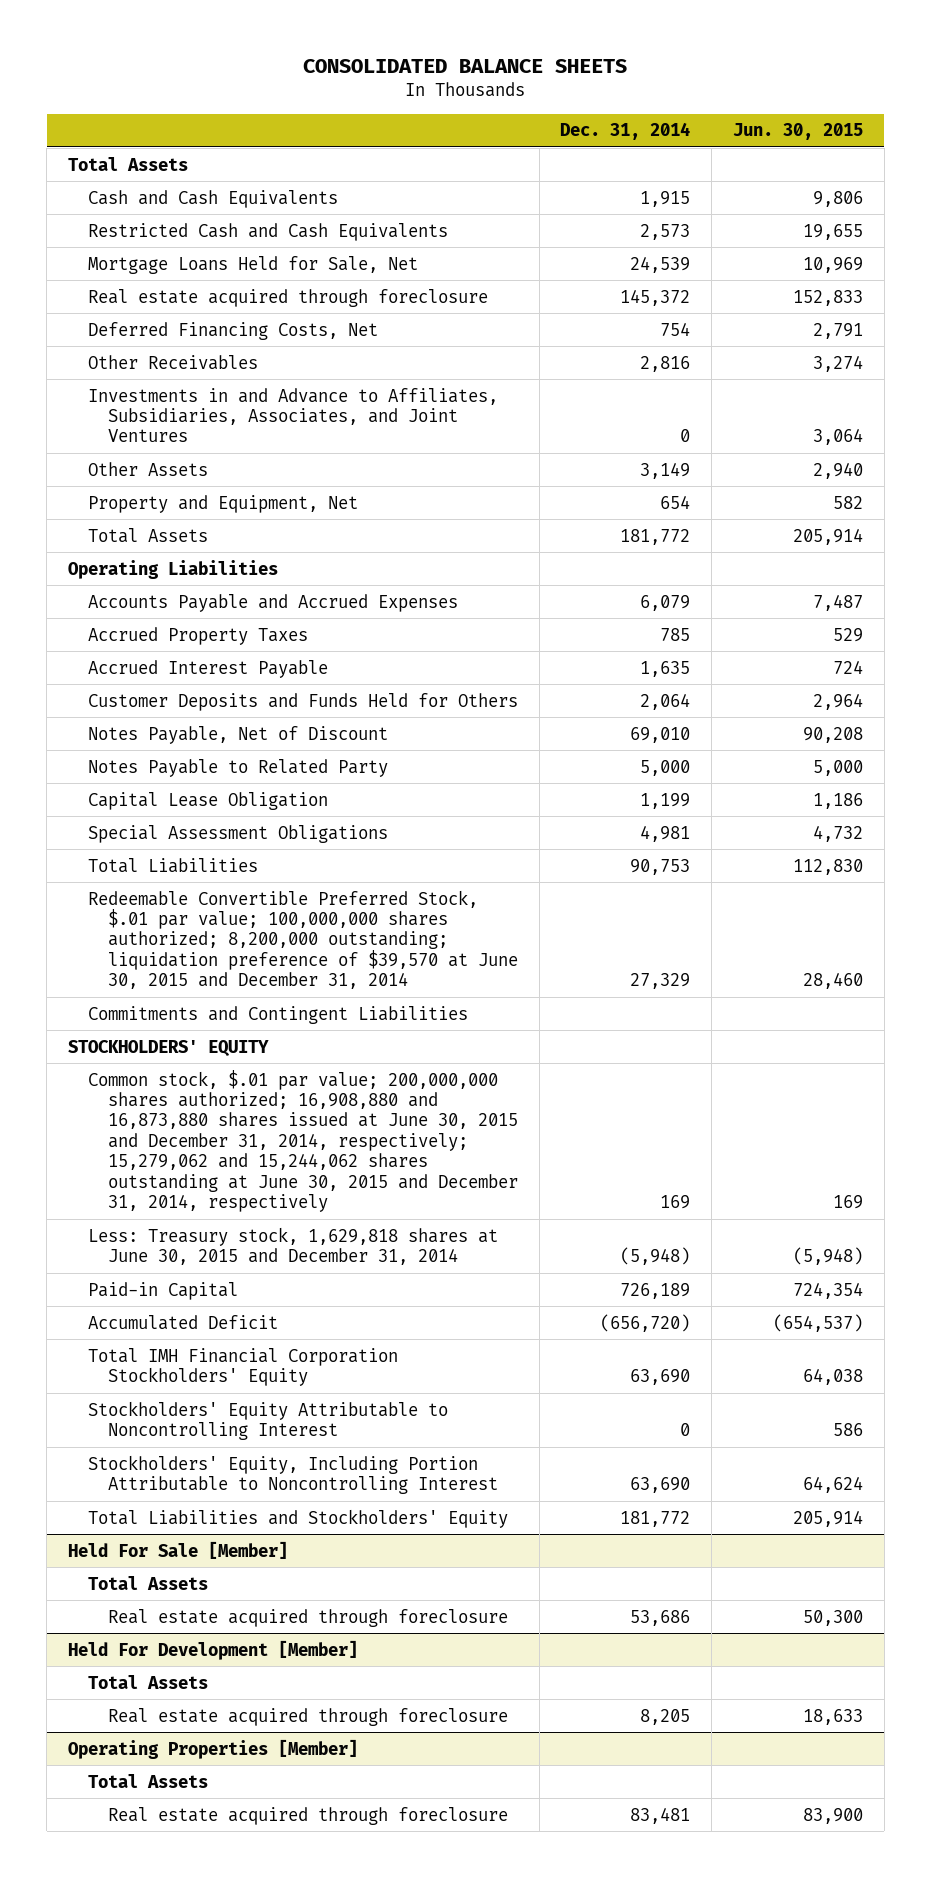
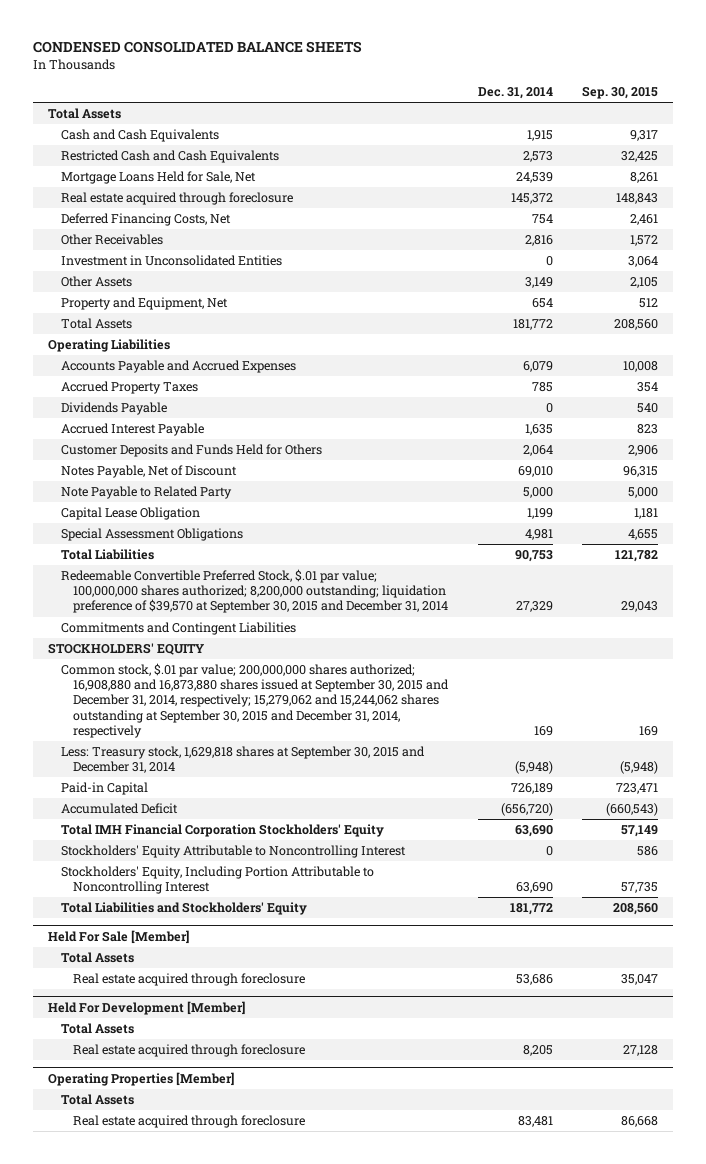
- CONSOLIDATED BALANCE SHEETS
+ CONDENSED CONSOLIDATED BALANCE SHEETS
- | Dec. 31, 2014 | Jun. 30, 2015
+ | Dec. 31, 2014 | Sep. 30, 2015
- Investments in and Advance to Affiliates, Subsidiaries, Associates, and Joint Ventures | 0 | 3,064
+ Investment in Unconsolidated Entities | 0 | 3,064
+ Dividends Payable | 0 | 540
- Notes Payable to Related Party | 5,000 | 5,000
+ Note Payable to Related Party | 5,000 | 5,000
- Redeemable Convertible Preferred Stock, $.01 par value; 100,000,000 shares authorized; 8,200,000 outstanding; liquidation preference of $39,570 at June 30, 2015 and December 31, 2014 | 27,329 | 28,460
+ Redeemable Convertible Preferred Stock, $.01 par value; 100,000,000 shares authorized; 8,200,000 outstanding; liquidation preference of $39,570 at September 30, 2015 and December 31, 2014 | 27,329 | 29,043
- Common stock, $.01 par value; 200,000,000 shares authorized; 16,908,880 and 16,873,880 shares issued at June 30, 2015 and December 31, 2014, respectively; 15,279,062 and 15,244,062 shares outstanding at June 30, 2015 and December 31, 2014, respectively | 169 | 169
- Less: Treasury stock, 1,629,818 shares at June 30, 2015 and December 31, 2014 | (5,948) | (5,948)
+ Common stock, $.01 par value; 200,000,000 shares authorized; 16,908,880 and 16,873,880 shares issued at September 30, 2015 and December 31, 2014, respectively; 15,279,062 and 15,244,062 shares outstanding at September 30, 2015 and December 31, 2014, respectively | 169 | 169
+ Less: Treasury stock, 1,629,818 shares at September 30, 2015 and December 31, 2014 | (5,948) | (5,948)

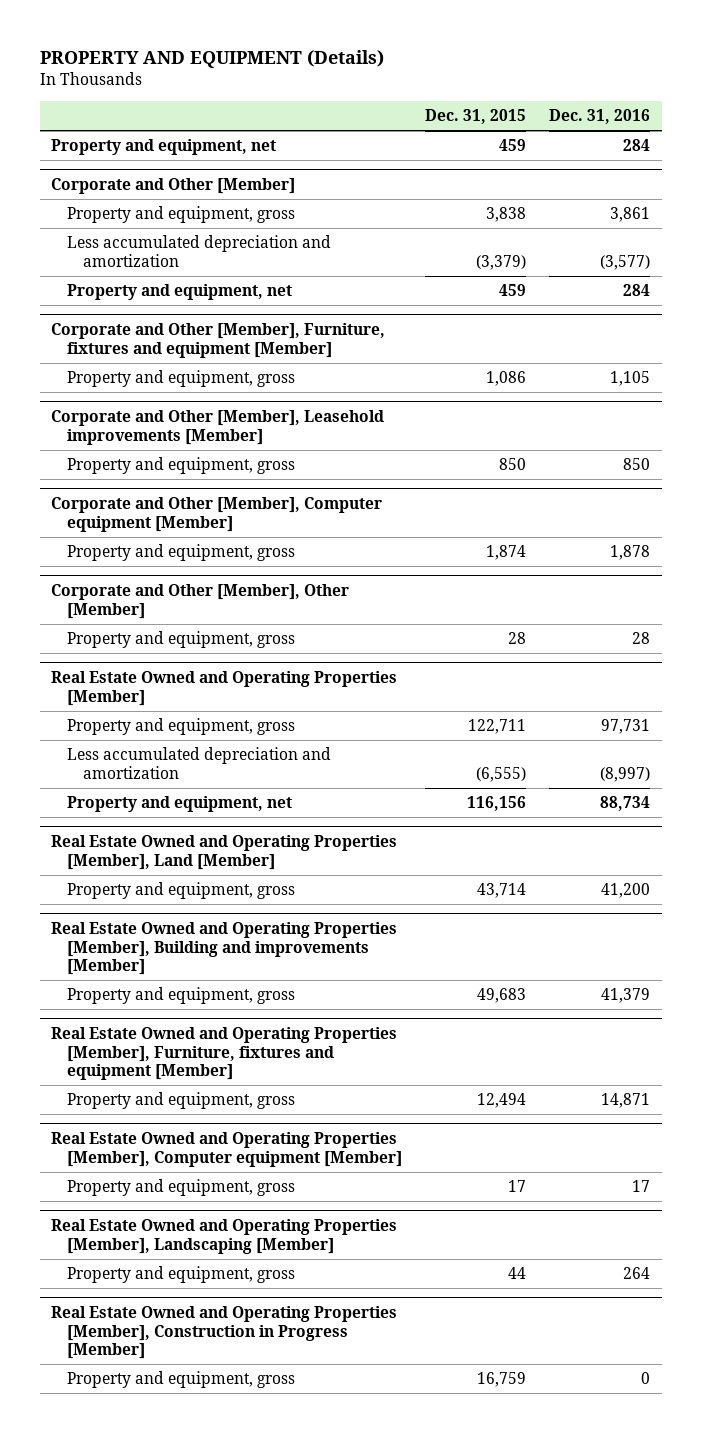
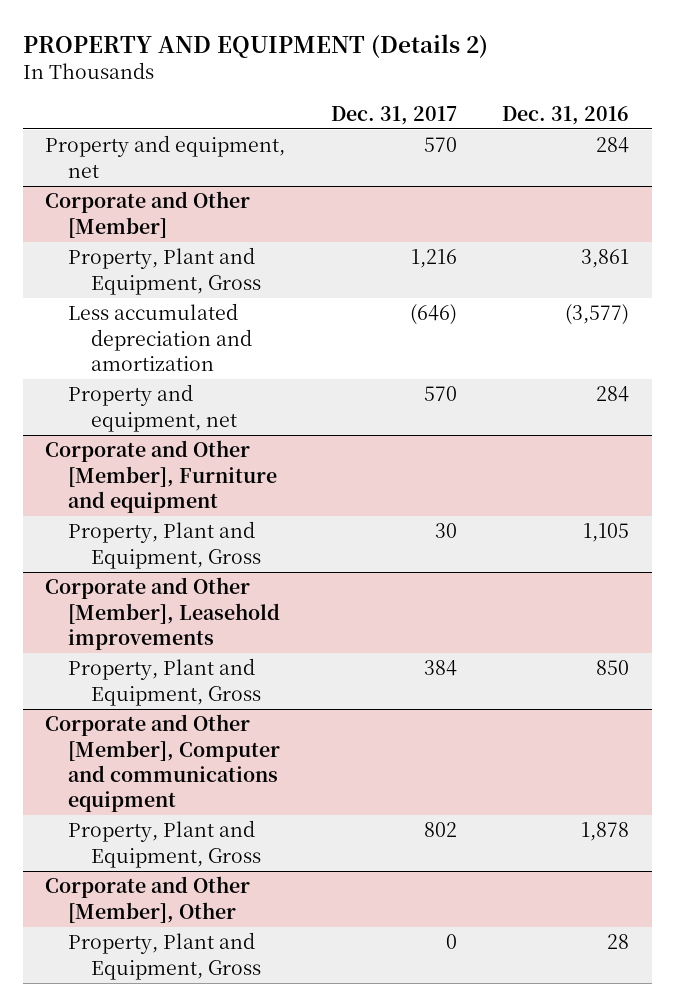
- PROPERTY AND EQUIPMENT (Details)
+ PROPERTY AND EQUIPMENT (Details 2)
- | Dec. 31, 2015 | Dec. 31, 2016
+ | Dec. 31, 2017 | Dec. 31, 2016
@ Corporate and Other [Member]
- Property and equipment, gross | 3,838 | 3,861
+ Property, Plant and Equipment, Gross | 1,216 | 3,861
- Corporate and Other [Member], Furniture, fixtures and equipment [Member]
- Property and equipment, gross | 1,086 | 1,105
- Corporate and Other [Member], Leasehold improvements [Member]
- Property and equipment, gross | 850 | 850
- Corporate and Other [Member], Computer equipment [Member]
- Property and equipment, gross | 1,874 | 1,878
- Corporate and Other [Member], Other [Member]
- Property and equipment, gross | 28 | 28
- Real Estate Owned and Operating Properties [Member]
- Property and equipment, gross | 122,711 | 97,731
- Less accumulated depreciation and amortization | (6,555) | (8,997)
- Property and equipment, net | 116,156 | 88,734
- Real Estate Owned and Operating Properties [Member], Land [Member]
- Property and equipment, gross | 43,714 | 41,200
- Real Estate Owned and Operating Properties [Member], Building and improvements [Member]
- Property and equipment, gross | 49,683 | 41,379
- Real Estate Owned and Operating Properties [Member], Furniture, fixtures and equipment [Member]
- Property and equipment, gross | 12,494 | 14,871
- Real Estate Owned and Operating Properties [Member], Computer equipment [Member]
- Property and equipment, gross | 17 | 17
- Real Estate Owned and Operating Properties [Member], Landscaping [Member]
- Property and equipment, gross | 44 | 264
- Real Estate Owned and Operating Properties [Member], Construction in Progress [Member]
- Property and equipment, gross | 16,759 | 0
+ Corporate and Other [Member], Furniture and equipment
+ Property, Plant and Equipment, Gross | 30 | 1,105
+ Corporate and Other [Member], Leasehold improvements
+ Property, Plant and Equipment, Gross | 384 | 850
+ Corporate and Other [Member], Computer and communications equipment
+ Property, Plant and Equipment, Gross | 802 | 1,878
+ Corporate and Other [Member], Other
+ Property, Plant and Equipment, Gross | 0 | 28

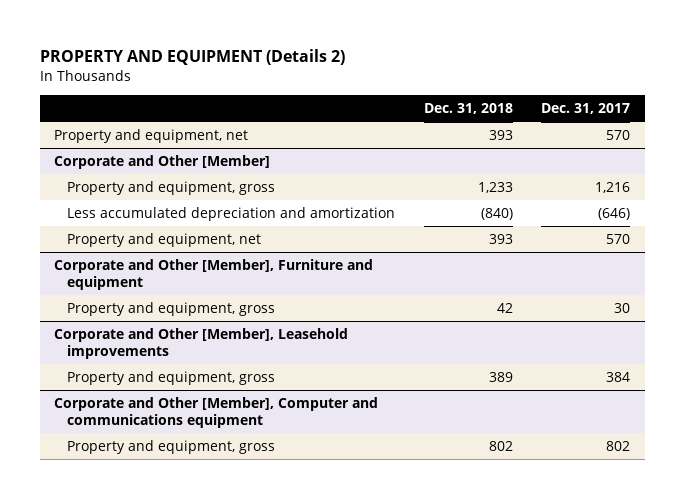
- | Dec. 31, 2017 | Dec. 31, 2016
+ | Dec. 31, 2018 | Dec. 31, 2017
@ Corporate and Other [Member]
- Property, Plant and Equipment, Gross | 1,216 | 3,861
+ Property and equipment, gross | 1,233 | 1,216
@ Corporate and Other [Member], Furniture and equipment
- Property, Plant and Equipment, Gross | 30 | 1,105
+ Property and equipment, gross | 42 | 30
@ Corporate and Other [Member], Leasehold improvements
- Property, Plant and Equipment, Gross | 384 | 850
+ Property and equipment, gross | 389 | 384
@ Corporate and Other [Member], Computer and communications equipment
- Property, Plant and Equipment, Gross | 802 | 1,878
- Corporate and Other [Member], Other
- Property, Plant and Equipment, Gross | 0 | 28
@ Corporate and Other [Member], Computer and communications equipment
+ Property and equipment, gross | 802 | 802

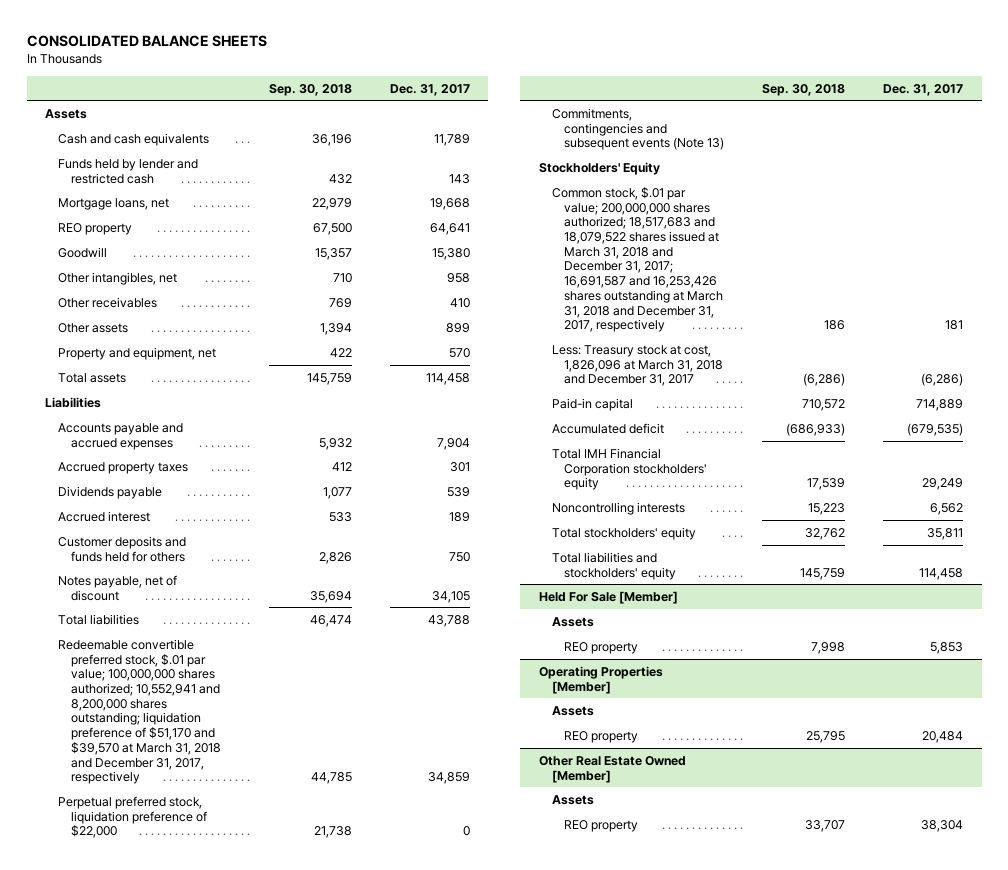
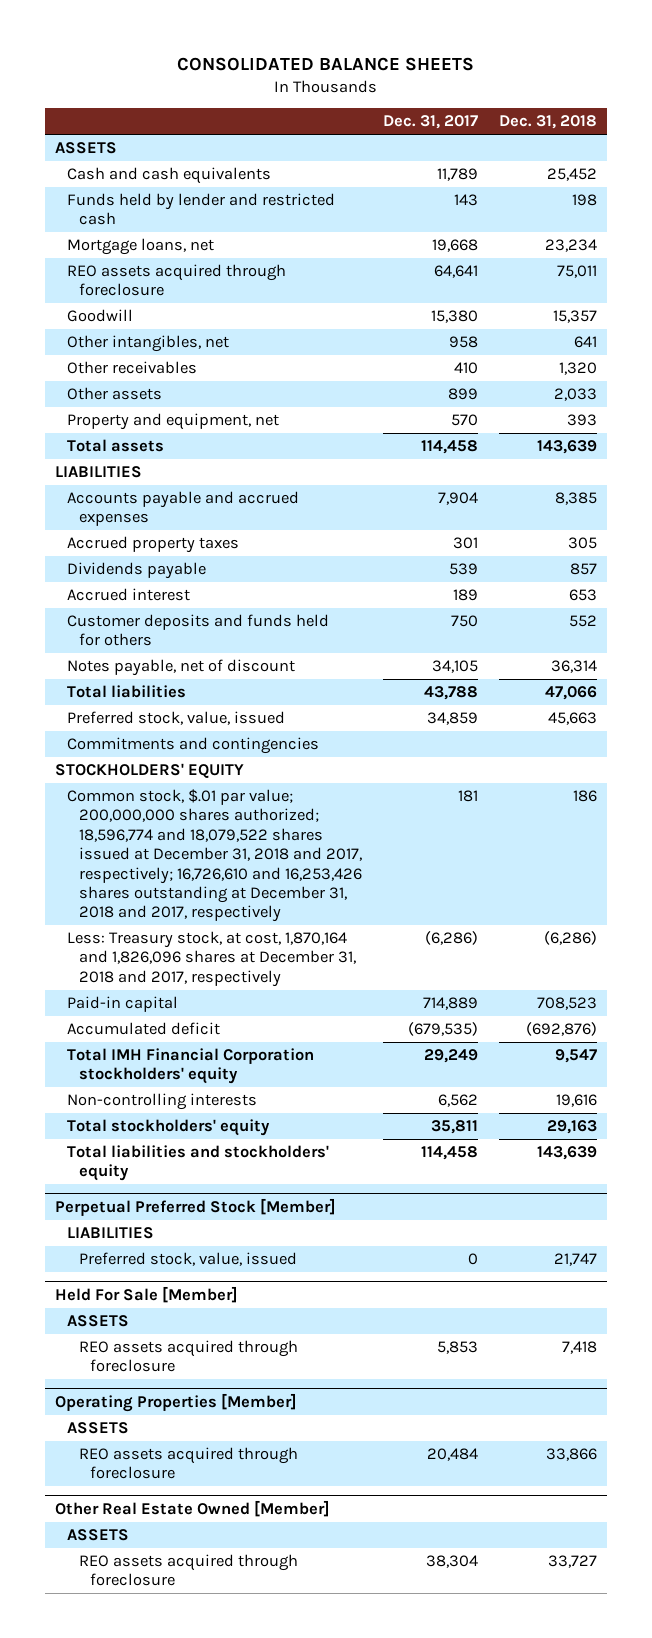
- | Sep. 30, 2018 | Dec. 31, 2017
+ | Dec. 31, 2017 | Dec. 31, 2018
- Assets
+ ASSETS
- REO property | 67,500 | 64,641
+ REO assets acquired through foreclosure | 64,641 | 75,011
- Liabilities
+ LIABILITIES
- Redeemable convertible preferred stock, $.01 par value; 100,000,000 shares authorized; 10,552,941 and 8,200,000 shares outstanding; liquidation preference of $51,170 and $39,570 at March 31, 2018 and December 31, 2017, respectively | 44,785 | 34,859
- Perpetual preferred stock, liquidation preference of $22,000 | 21,738 | 0
- Commitments, contingencies and subsequent events (Note 13)
- Stockholders' Equity
- Common stock, $.01 par value; 200,000,000 shares authorized; 18,517,683 and 18,079,522 shares issued at March 31, 2018 and December 31, 2017; 16,691,587 and 16,253,426 shares outstanding at March 31, 2018 and December 31, 2017, respectively | 186 | 181
- Less: Treasury stock at cost, 1,826,096 at March 31, 2018 and December 31, 2017 | (6,286) | (6,286)
+ Preferred stock, value, issued | 34,859 | 45,663
+ Commitments and contingencies
+ STOCKHOLDERS' EQUITY
+ Common stock, $.01 par value; 200,000,000 shares authorized; 18,596,774 and 18,079,522 shares issued at December 31, 2018 and 2017, respectively; 16,726,610 and 16,253,426 shares outstanding at December 31, 2018 and 2017, respectively | 181 | 186
+ Less: Treasury stock, at cost, 1,870,164 and 1,826,096 shares at December 31, 2018 and 2017, respectively | (6,286) | (6,286)
- Noncontrolling interests | 15,223 | 6,562
+ Non-controlling interests | 6,562 | 19,616
+ Perpetual Preferred Stock [Member]
+ LIABILITIES
+ Preferred stock, value, issued | 0 | 21,747
@ Held For Sale [Member]
- Assets
- REO property | 7,998 | 5,853
+ ASSETS
+ REO assets acquired through foreclosure | 5,853 | 7,418
@ Operating Properties [Member]
- Assets
- REO property | 25,795 | 20,484
+ ASSETS
+ REO assets acquired through foreclosure | 20,484 | 33,866
@ Other Real Estate Owned [Member]
- Assets
- REO property | 33,707 | 38,304
+ ASSETS
+ REO assets acquired through foreclosure | 38,304 | 33,727

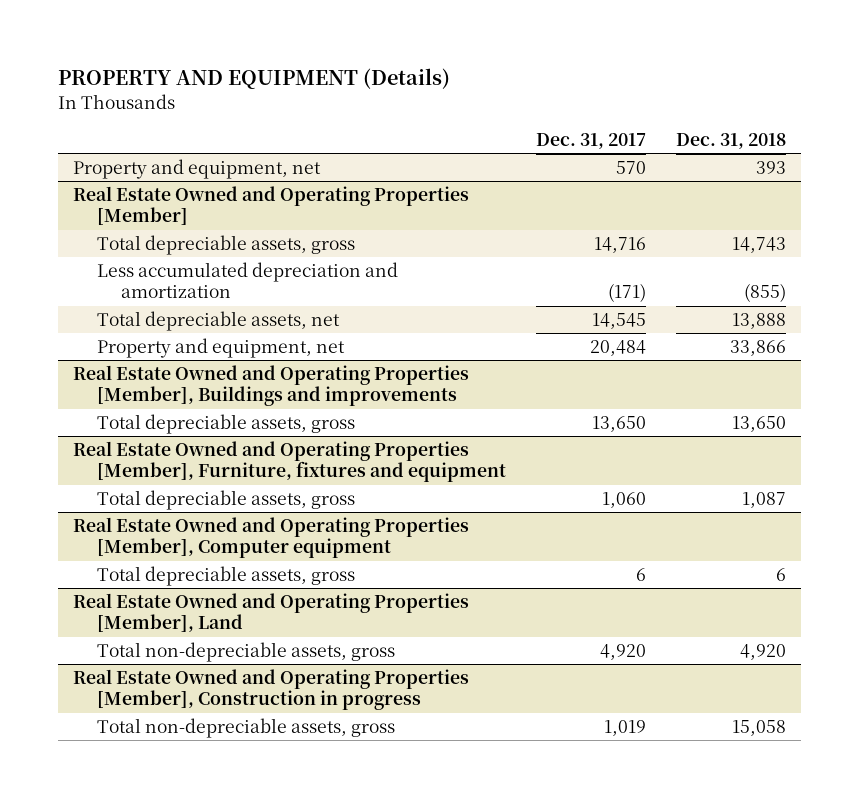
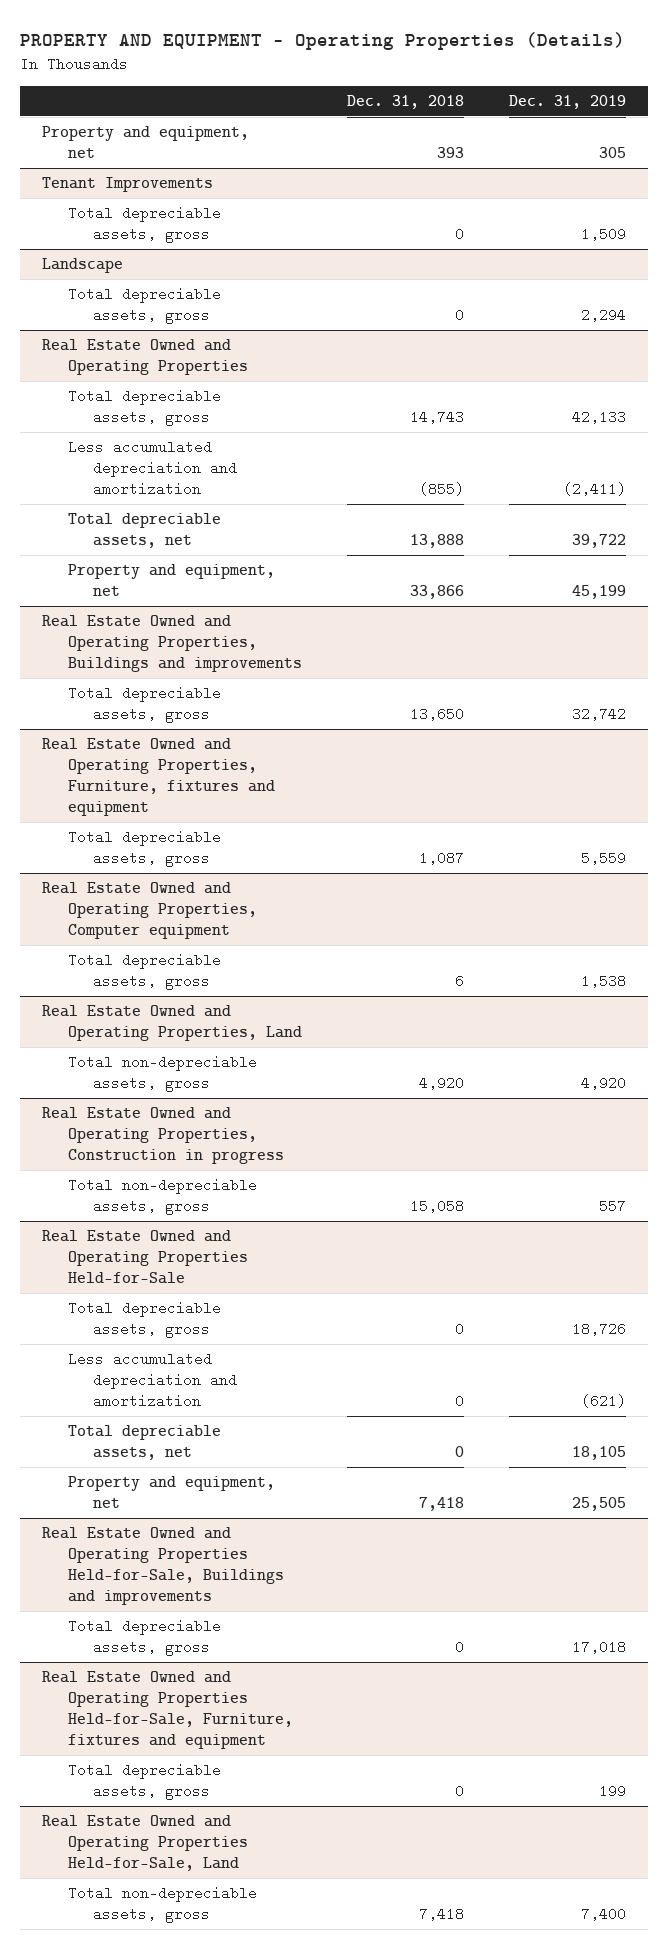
- PROPERTY AND EQUIPMENT (Details)
+ PROPERTY AND EQUIPMENT - Operating Properties (Details)
- | Dec. 31, 2017 | Dec. 31, 2018
+ | Dec. 31, 2018 | Dec. 31, 2019
- Real Estate Owned and Operating Properties [Member]
+ Tenant Improvements
+ Total depreciable assets, gross | 0 | 1,509
+ Landscape
+ Total depreciable assets, gross | 0 | 2,294
+ Real Estate Owned and Operating Properties
- Real Estate Owned and Operating Properties [Member], Buildings and improvements
+ Real Estate Owned and Operating Properties, Buildings and improvements
- Real Estate Owned and Operating Properties [Member], Furniture, fixtures and equipment
+ Real Estate Owned and Operating Properties, Furniture, fixtures and equipment
- Real Estate Owned and Operating Properties [Member], Computer equipment
+ Real Estate Owned and Operating Properties, Computer equipment
- Real Estate Owned and Operating Properties [Member], Land
+ Real Estate Owned and Operating Properties, Land
- Real Estate Owned and Operating Properties [Member], Construction in progress
+ Real Estate Owned and Operating Properties, Construction in progress
+ Real Estate Owned and Operating Properties Held-for-Sale
+ Total depreciable assets, gross | 0 | 18,726
+ Less accumulated depreciation and amortization | 0 | (621)
+ Total depreciable assets, net | 0 | 18,105
+ Property and equipment, net | 7,418 | 25,505
+ Real Estate Owned and Operating Properties Held-for-Sale, Buildings and improvements
+ Total depreciable assets, gross | 0 | 17,018
+ Real Estate Owned and Operating Properties Held-for-Sale, Furniture, fixtures and equipment
+ Total depreciable assets, gross | 0 | 199
+ Real Estate Owned and Operating Properties Held-for-Sale, Land
+ Total non-depreciable assets, gross | 7,418 | 7,400

